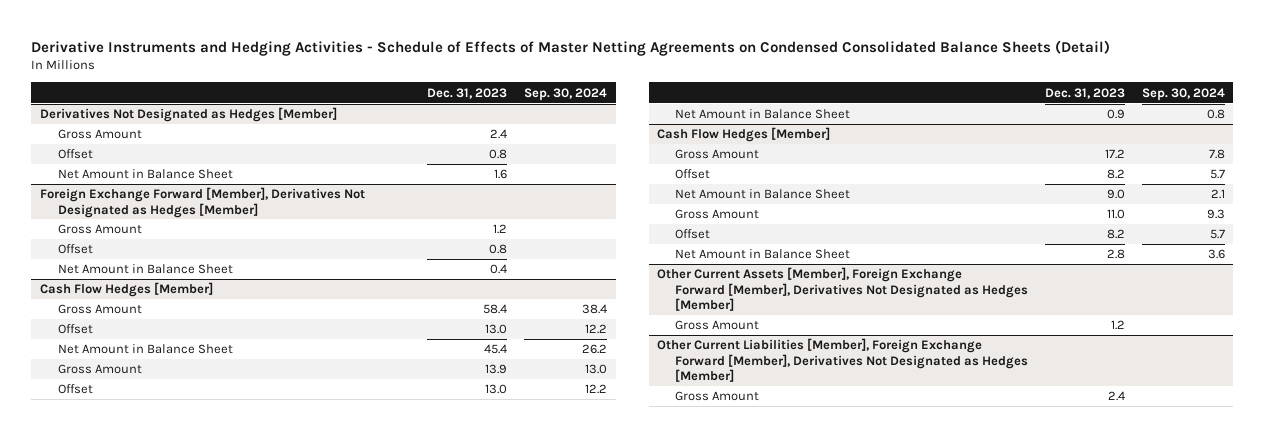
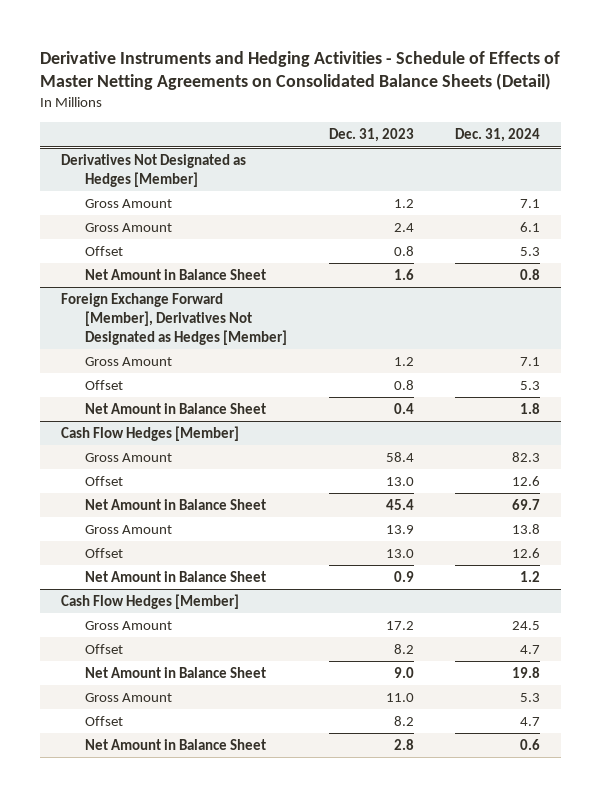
- Derivative Instruments and Hedging Activities - Schedule of Effects of Master Netting Agreements on Condensed Consolidated Balance Sheets (Detail)
+ Derivative Instruments and Hedging Activities - Schedule of Effects of Master Netting Agreements on Consolidated Balance Sheets (Detail)
- | Dec. 31, 2023 | Sep. 30, 2024
+ | Dec. 31, 2023 | Dec. 31, 2024
@ Derivatives Not Designated as Hedges [Member]
+ Gross Amount | 1.2 | 7.1
- Other Current Assets [Member], Foreign Exchange Forward [Member], Derivatives Not Designated as Hedges [Member]
- Gross Amount | 1.2 |
- Other Current Liabilities [Member], Foreign Exchange Forward [Member], Derivatives Not Designated as Hedges [Member]
- Gross Amount | 2.4 |

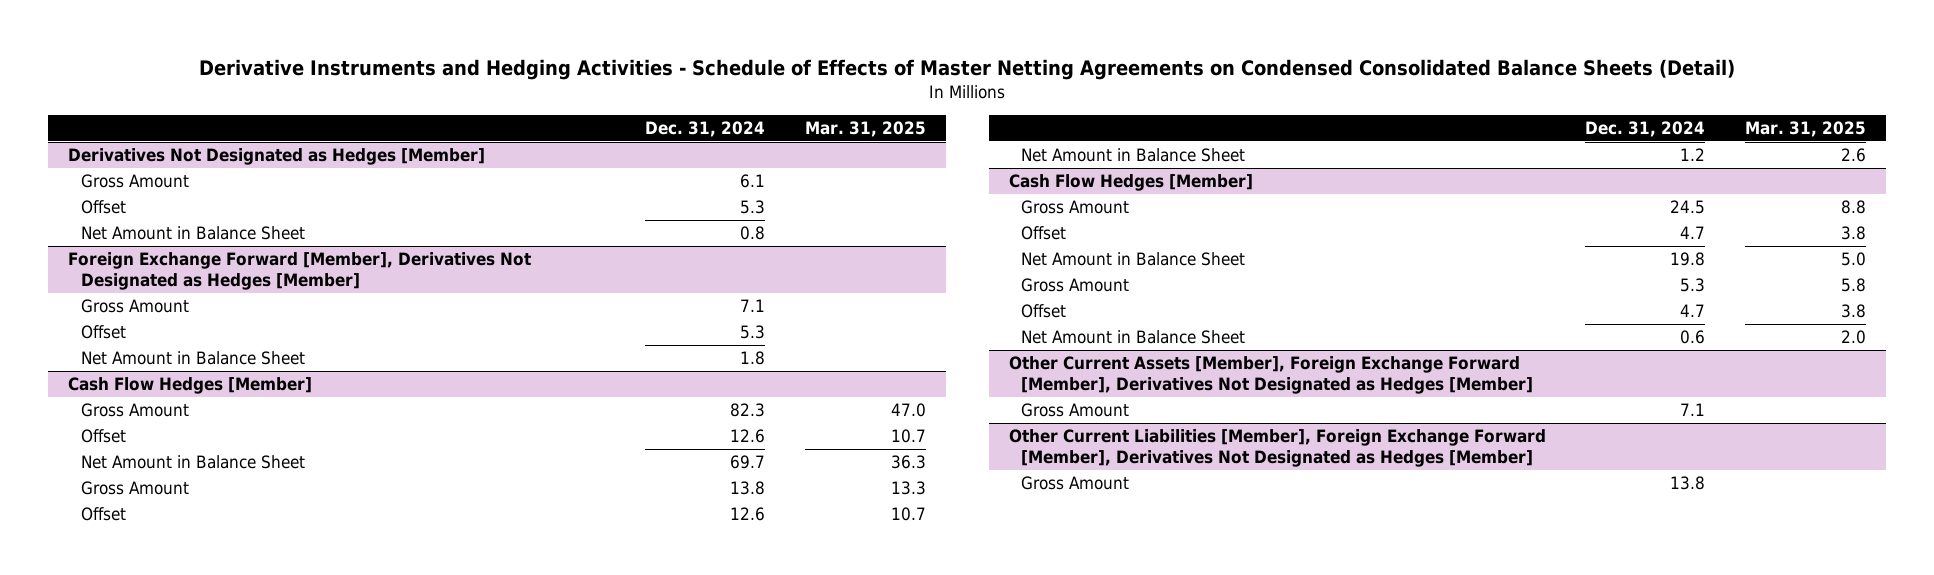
- Derivative Instruments and Hedging Activities - Schedule of Effects of Master Netting Agreements on Consolidated Balance Sheets (Detail)
+ Derivative Instruments and Hedging Activities - Schedule of Effects of Master Netting Agreements on Condensed Consolidated Balance Sheets (Detail)
- | Dec. 31, 2023 | Dec. 31, 2024
+ | Dec. 31, 2024 | Mar. 31, 2025
@ Derivatives Not Designated as Hedges [Member]
- Gross Amount | 1.2 | 7.1
+ Other Current Assets [Member], Foreign Exchange Forward [Member], Derivatives Not Designated as Hedges [Member]
+ Gross Amount | 7.1 |
+ Other Current Liabilities [Member], Foreign Exchange Forward [Member], Derivatives Not Designated as Hedges [Member]
+ Gross Amount | 13.8 |

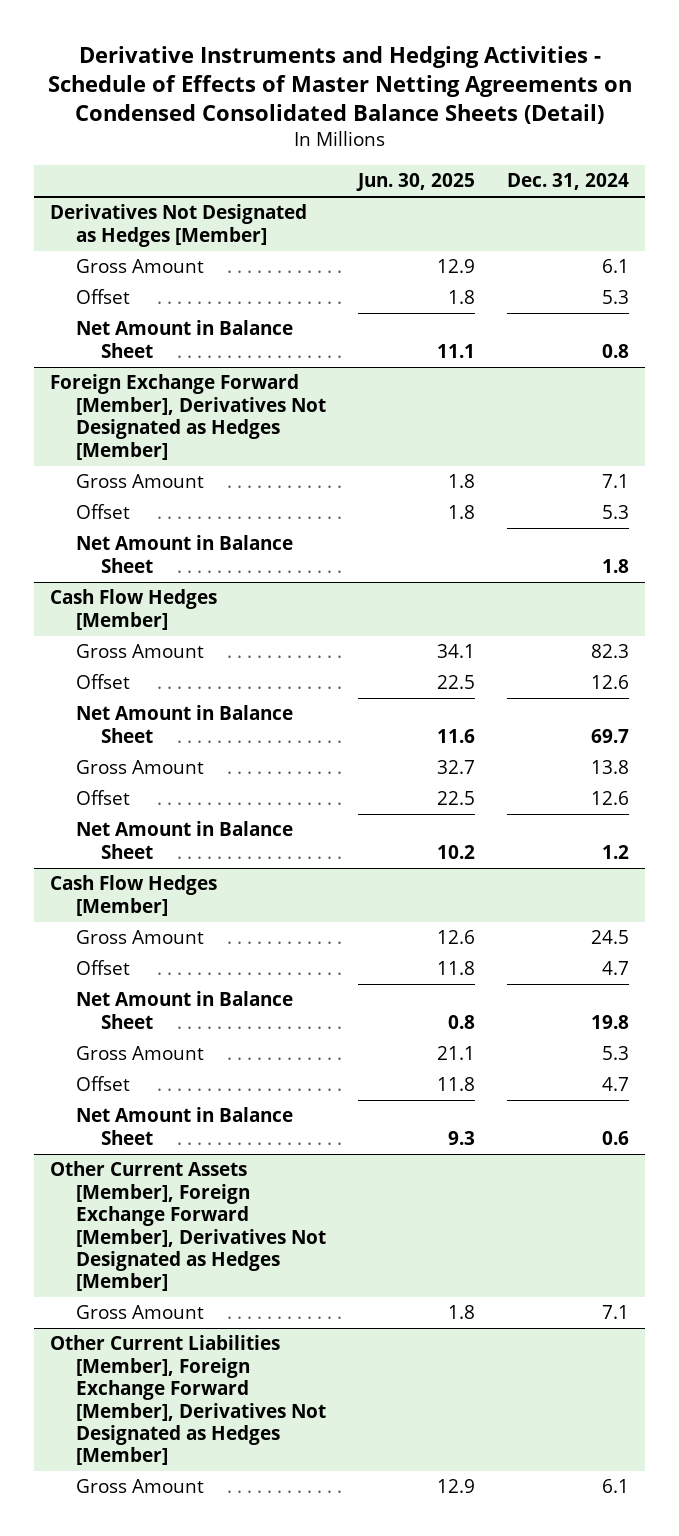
- | Dec. 31, 2024 | Mar. 31, 2025
+ | Jun. 30, 2025 | Dec. 31, 2024
@ Other Current Liabilities [Member], Foreign Exchange Forward [Member], Derivatives Not Designated as Hedges [Member]
- Gross Amount | 13.8 |
+ Gross Amount | 12.9 | 6.1

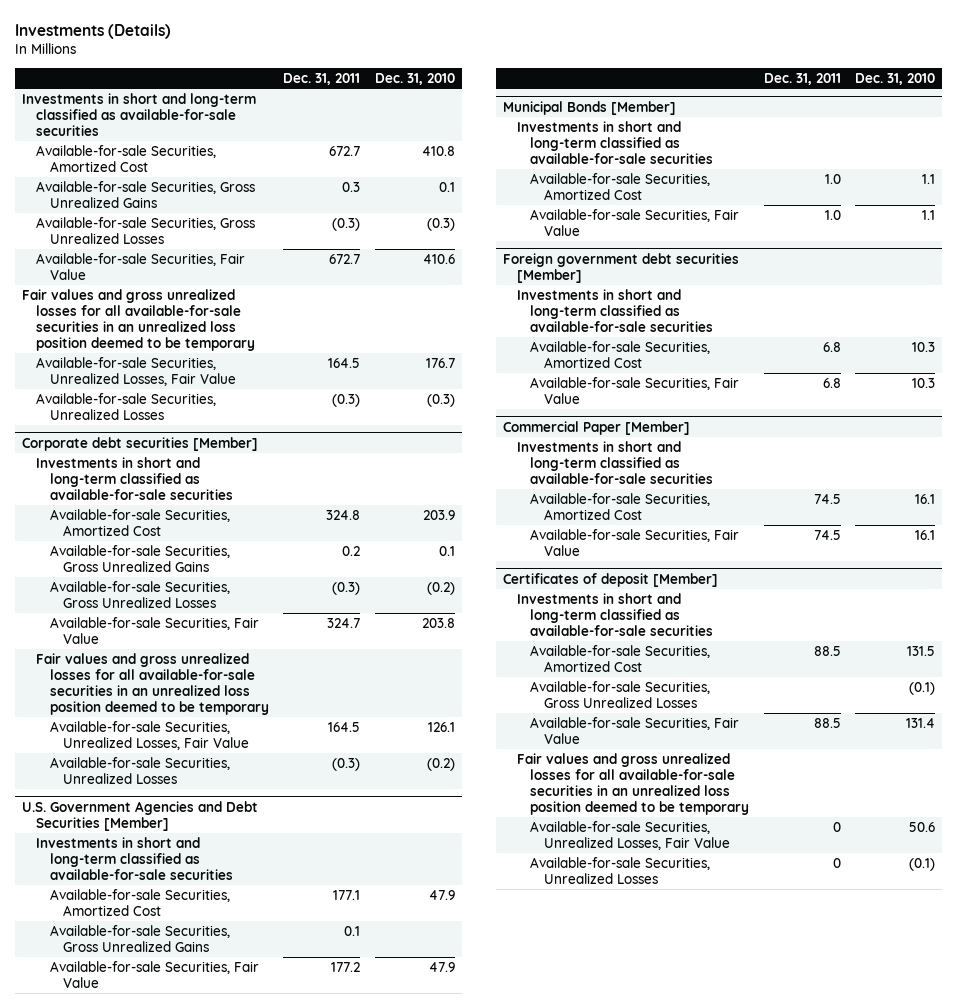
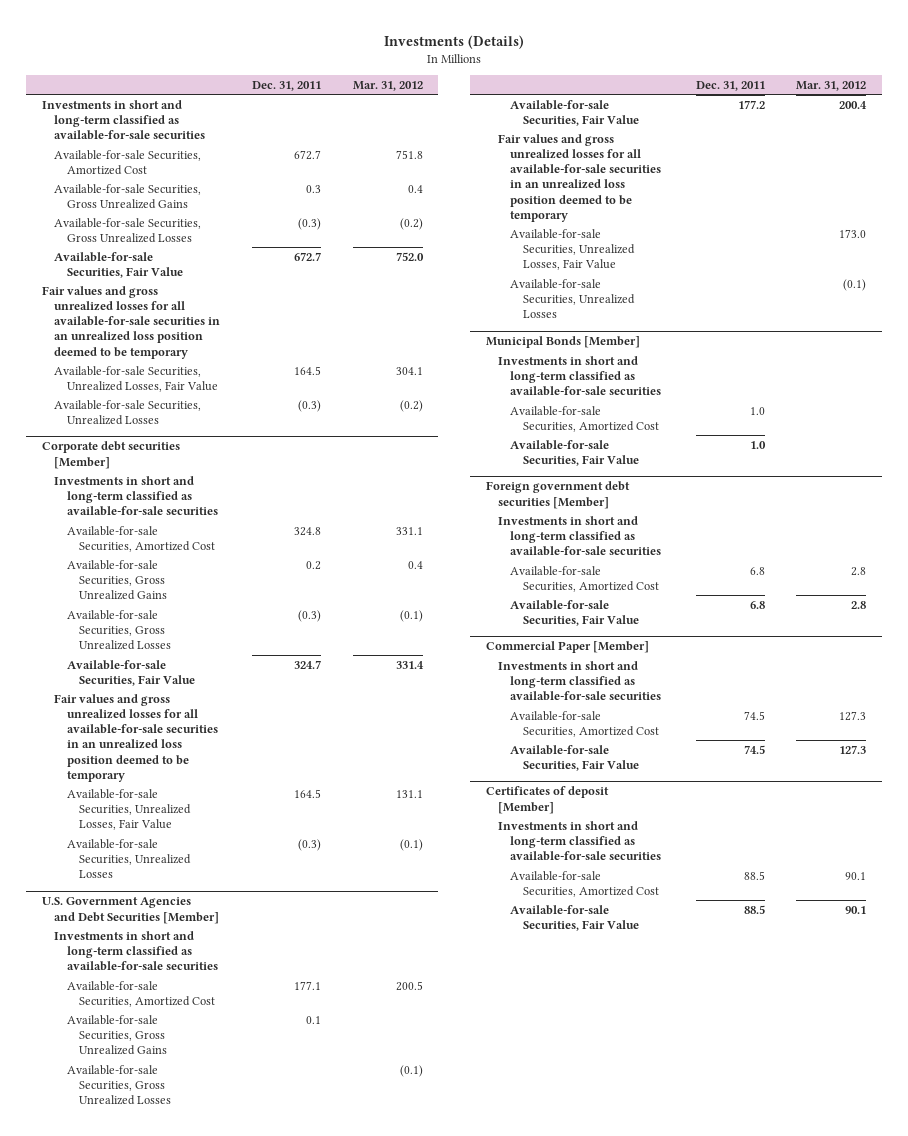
- | Dec. 31, 2011 | Dec. 31, 2010
+ | Dec. 31, 2011 | Mar. 31, 2012
@ U.S. Government Agencies and Debt Securities [Member]
+ Available-for-sale Securities, Gross Unrealized Losses | | (0.1)
+ Fair values and gross unrealized losses for all available-for-sale securities in an unrealized loss position deemed to be temporary
+ Available-for-sale Securities, Unrealized Losses, Fair Value | | 173.0
+ Available-for-sale Securities, Unrealized Losses | | (0.1)
@ Certificates of deposit [Member]
- Available-for-sale Securities, Gross Unrealized Losses | | (0.1)
- Fair values and gross unrealized losses for all available-for-sale securities in an unrealized loss position deemed to be temporary
- Available-for-sale Securities, Unrealized Losses, Fair Value | 0 | 50.6
- Available-for-sale Securities, Unrealized Losses | 0 | (0.1)

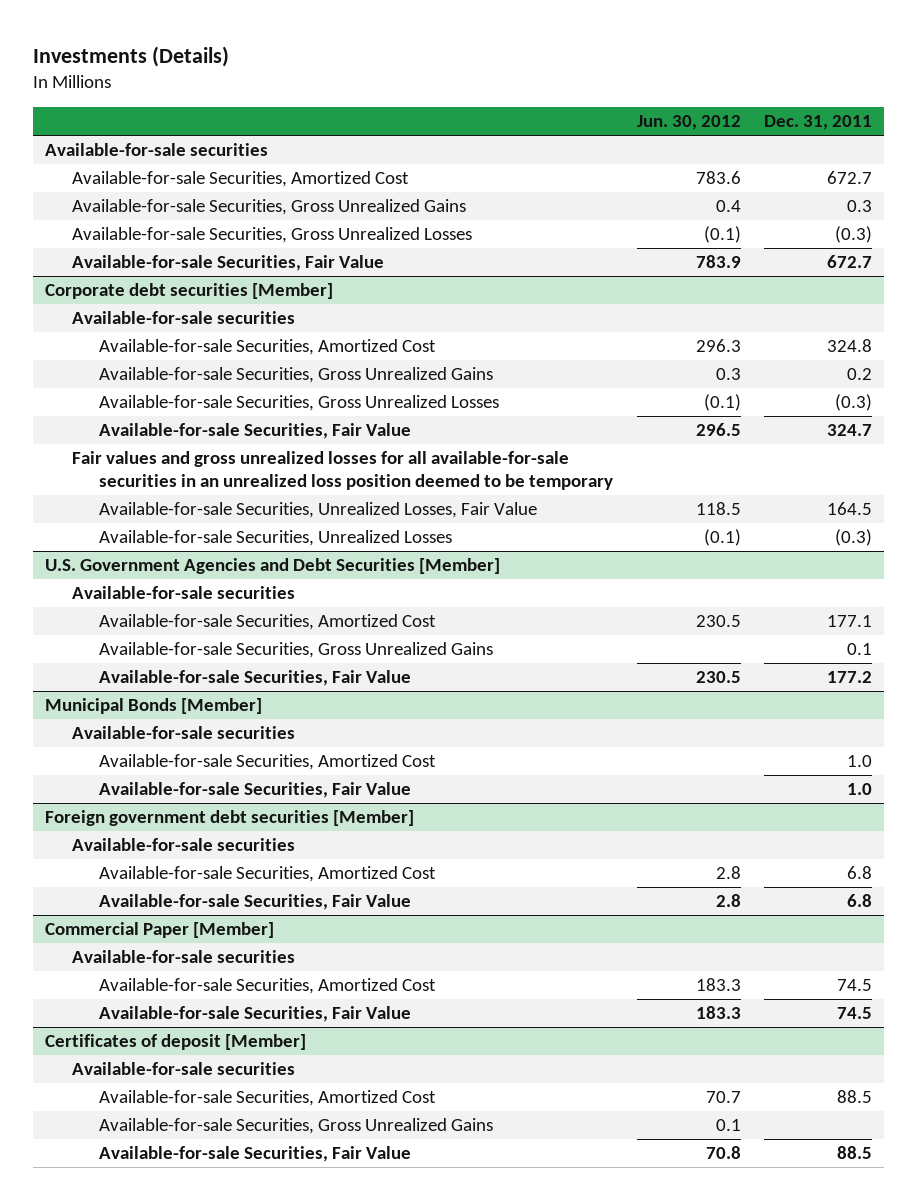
- | Dec. 31, 2011 | Mar. 31, 2012
+ | Jun. 30, 2012 | Dec. 31, 2011
- Investments in short and long-term classified as available-for-sale securities
+ Available-for-sale securities
- Fair values and gross unrealized losses for all available-for-sale securities in an unrealized loss position deemed to be temporary
- Available-for-sale Securities, Unrealized Losses, Fair Value | 164.5 | 304.1
- Available-for-sale Securities, Unrealized Losses | (0.3) | (0.2)
@ Corporate debt securities [Member]
- Investments in short and long-term classified as available-for-sale securities
+ Available-for-sale securities
@ U.S. Government Agencies and Debt Securities [Member]
- Investments in short and long-term classified as available-for-sale securities
+ Available-for-sale securities
- Available-for-sale Securities, Gross Unrealized Losses | | (0.1)
- Fair values and gross unrealized losses for all available-for-sale securities in an unrealized loss position deemed to be temporary
- Available-for-sale Securities, Unrealized Losses, Fair Value | | 173.0
- Available-for-sale Securities, Unrealized Losses | | (0.1)
@ Municipal Bonds [Member]
- Investments in short and long-term classified as available-for-sale securities
+ Available-for-sale securities
@ Foreign government debt securities [Member]
- Investments in short and long-term classified as available-for-sale securities
+ Available-for-sale securities
@ Commercial Paper [Member]
- Investments in short and long-term classified as available-for-sale securities
+ Available-for-sale securities
@ Certificates of deposit [Member]
- Investments in short and long-term classified as available-for-sale securities
+ Available-for-sale securities
+ Available-for-sale Securities, Gross Unrealized Gains | 0.1 |

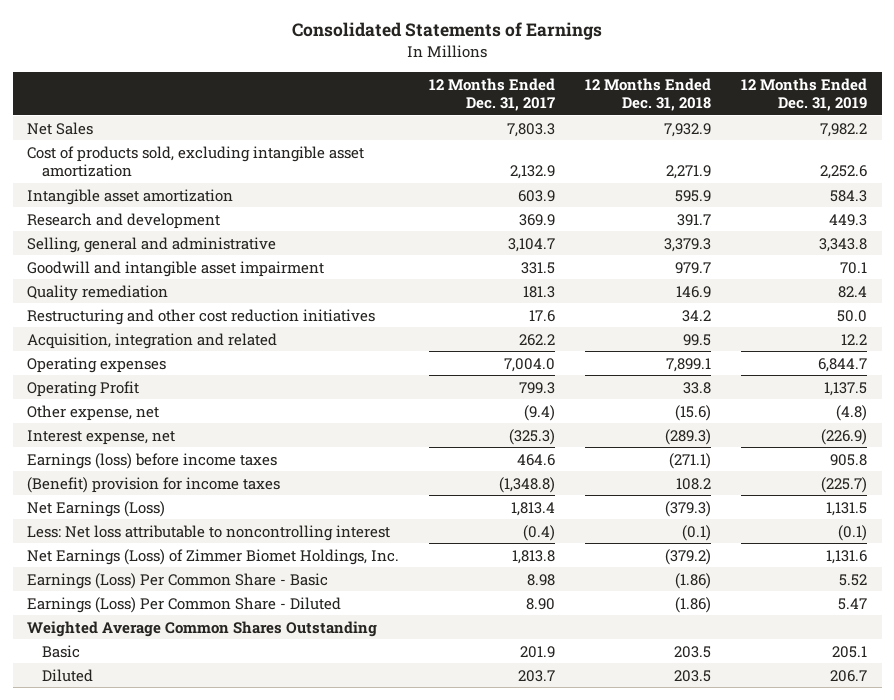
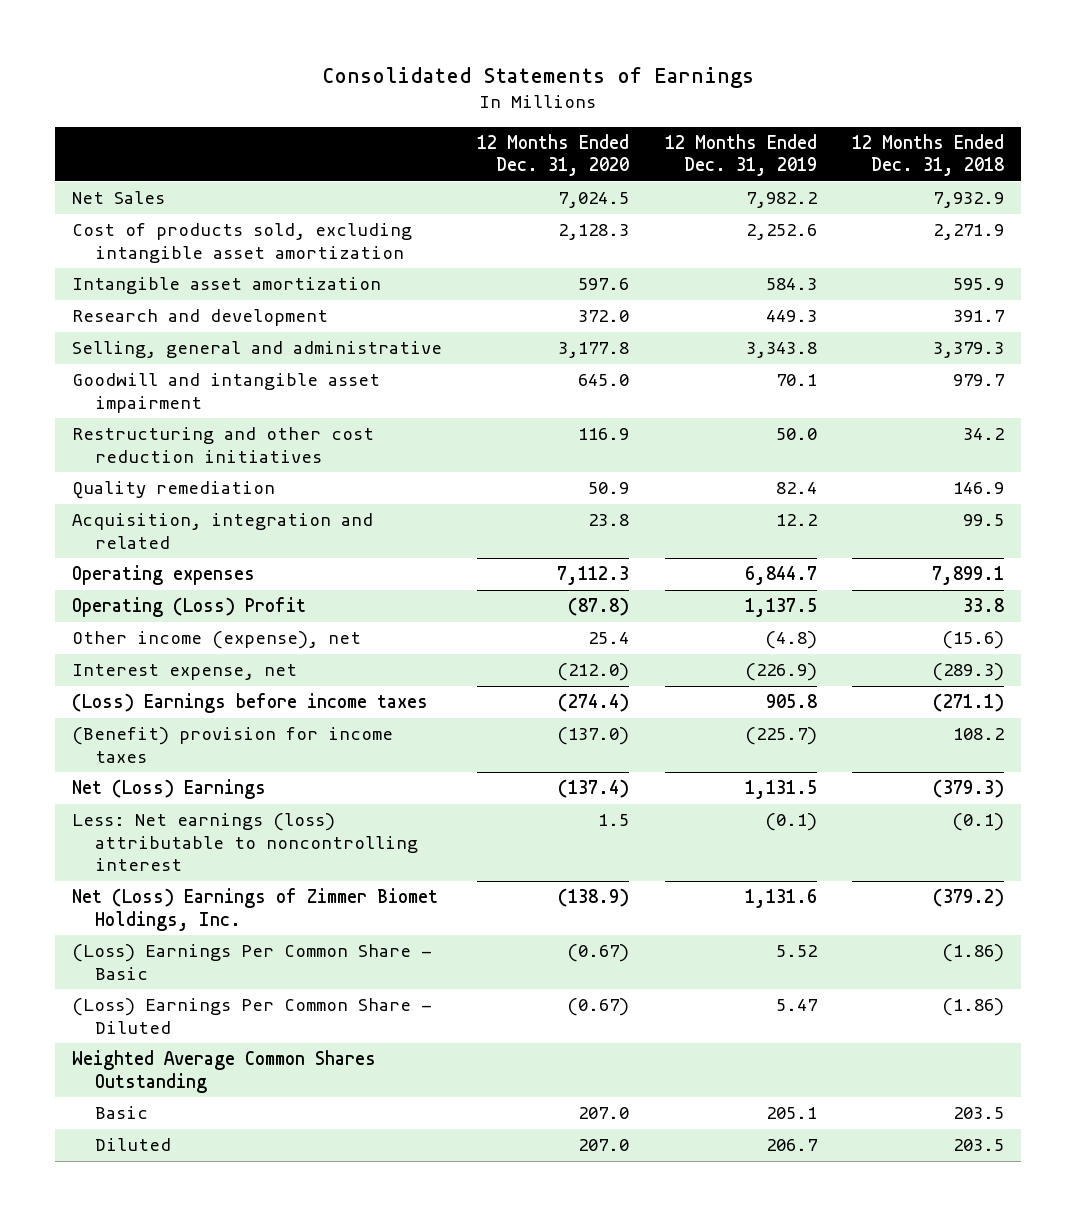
- | 12 Months Ended Dec. 31, 2017 | 12 Months Ended Dec. 31, 2018 | 12 Months Ended Dec. 31, 2019
+ | 12 Months Ended Dec. 31, 2020 | 12 Months Ended Dec. 31, 2019 | 12 Months Ended Dec. 31, 2018
moved down: Quality remediation | 50.9 | 82.4 | 146.9
- Operating Profit | 799.3 | 33.8 | 1,137.5
- Other expense, net | (9.4) | (15.6) | (4.8)
+ Operating (Loss) Profit | (87.8) | 1,137.5 | 33.8
+ Other income (expense), net | 25.4 | (4.8) | (15.6)
- Earnings (loss) before income taxes | 464.6 | (271.1) | 905.8
+ (Loss) Earnings before income taxes | (274.4) | 905.8 | (271.1)
- Net Earnings (Loss) | 1,813.4 | (379.3) | 1,131.5
- Less: Net loss attributable to noncontrolling interest | (0.4) | (0.1) | (0.1)
- Net Earnings (Loss) of Zimmer Biomet Holdings, Inc. | 1,813.8 | (379.2) | 1,131.6
- Earnings (Loss) Per Common Share - Basic | 8.98 | (1.86) | 5.52
- Earnings (Loss) Per Common Share - Diluted | 8.90 | (1.86) | 5.47
+ Net (Loss) Earnings | (137.4) | 1,131.5 | (379.3)
+ Less: Net earnings (loss) attributable to noncontrolling interest | 1.5 | (0.1) | (0.1)
+ Net (Loss) Earnings of Zimmer Biomet Holdings, Inc. | (138.9) | 1,131.6 | (379.2)
+ (Loss) Earnings Per Common Share - Basic | (0.67) | 5.52 | (1.86)
+ (Loss) Earnings Per Common Share - Diluted | (0.67) | 5.47 | (1.86)

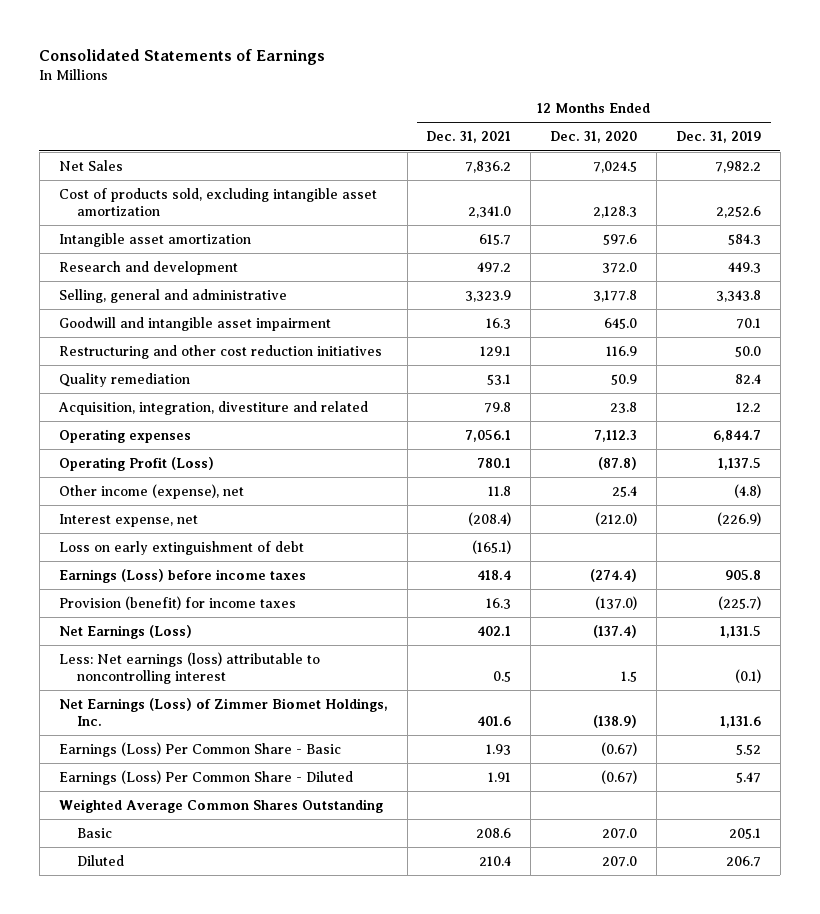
- | 12 Months Ended Dec. 31, 2020 | 12 Months Ended Dec. 31, 2019 | 12 Months Ended Dec. 31, 2018
+ | 12 Months Ended Dec. 31, 2021 | 12 Months Ended Dec. 31, 2020 | 12 Months Ended Dec. 31, 2019
- Acquisition, integration and related | 23.8 | 12.2 | 99.5
+ Acquisition, integration, divestiture and related | 79.8 | 23.8 | 12.2
- Operating (Loss) Profit | (87.8) | 1,137.5 | 33.8
+ Operating Profit (Loss) | 780.1 | (87.8) | 1,137.5
- (Loss) Earnings before income taxes | (274.4) | 905.8 | (271.1)
- (Benefit) provision for income taxes | (137.0) | (225.7) | 108.2
- Net (Loss) Earnings | (137.4) | 1,131.5 | (379.3)
+ Loss on early extinguishment of debt | (165.1) | |
+ Earnings (Loss) before income taxes | 418.4 | (274.4) | 905.8
+ Provision (benefit) for income taxes | 16.3 | (137.0) | (225.7)
+ Net Earnings (Loss) | 402.1 | (137.4) | 1,131.5
- Net (Loss) Earnings of Zimmer Biomet Holdings, Inc. | (138.9) | 1,131.6 | (379.2)
- (Loss) Earnings Per Common Share - Basic | (0.67) | 5.52 | (1.86)
- (Loss) Earnings Per Common Share - Diluted | (0.67) | 5.47 | (1.86)
+ Net Earnings (Loss) of Zimmer Biomet Holdings, Inc. | 401.6 | (138.9) | 1,131.6
+ Earnings (Loss) Per Common Share - Basic | 1.93 | (0.67) | 5.52
+ Earnings (Loss) Per Common Share - Diluted | 1.91 | (0.67) | 5.47

